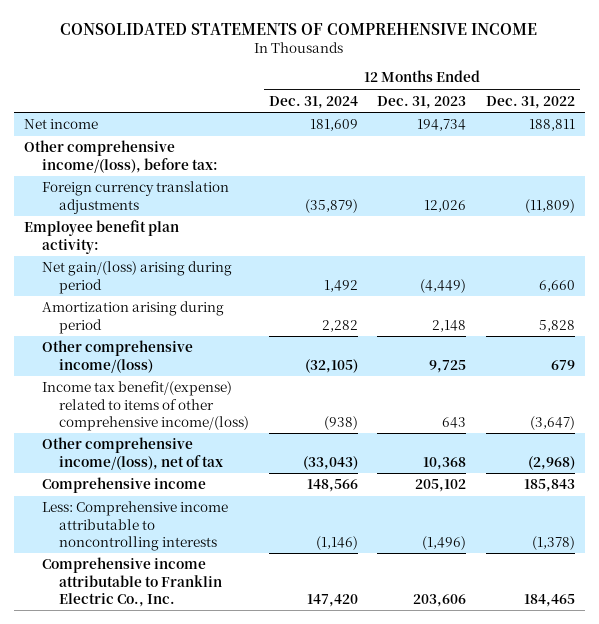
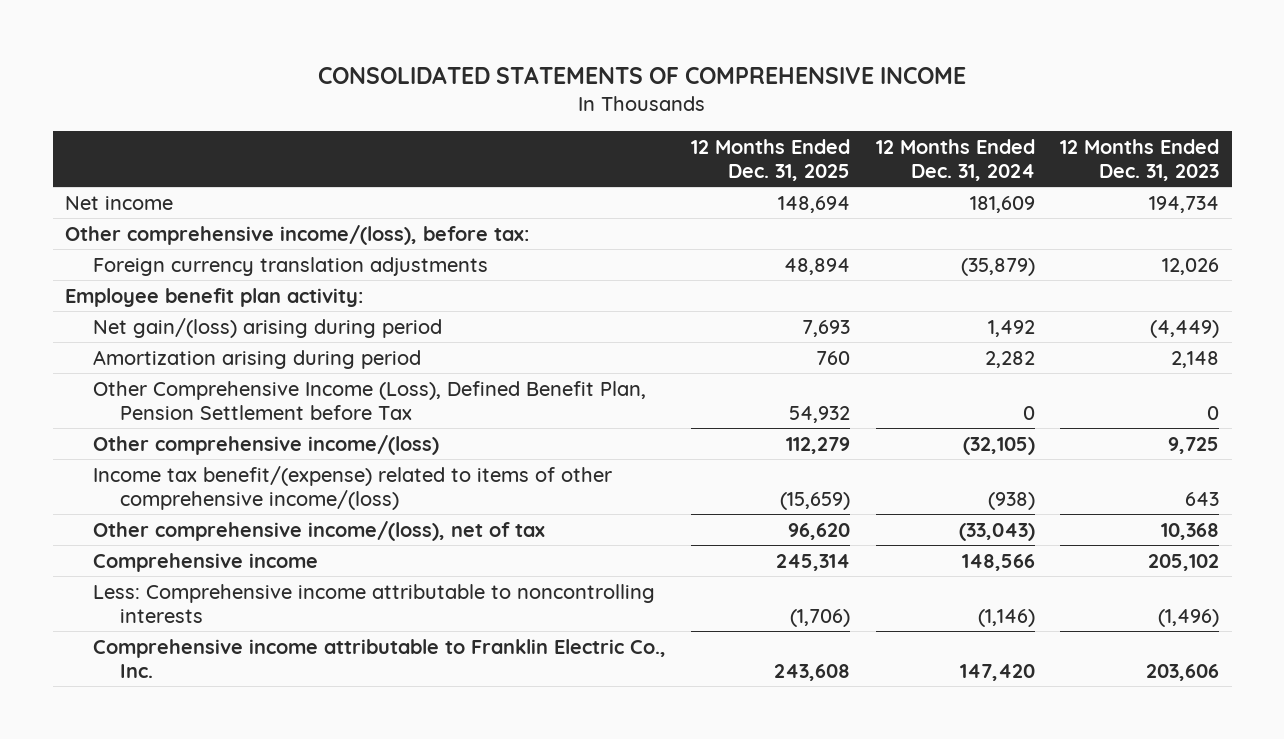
- | 12 Months Ended Dec. 31, 2024 | 12 Months Ended Dec. 31, 2023 | 12 Months Ended Dec. 31, 2022
+ | 12 Months Ended Dec. 31, 2025 | 12 Months Ended Dec. 31, 2024 | 12 Months Ended Dec. 31, 2023
+ Other Comprehensive Income (Loss), Defined Benefit Plan, Pension Settlement before Tax | 54,932 | 0 | 0

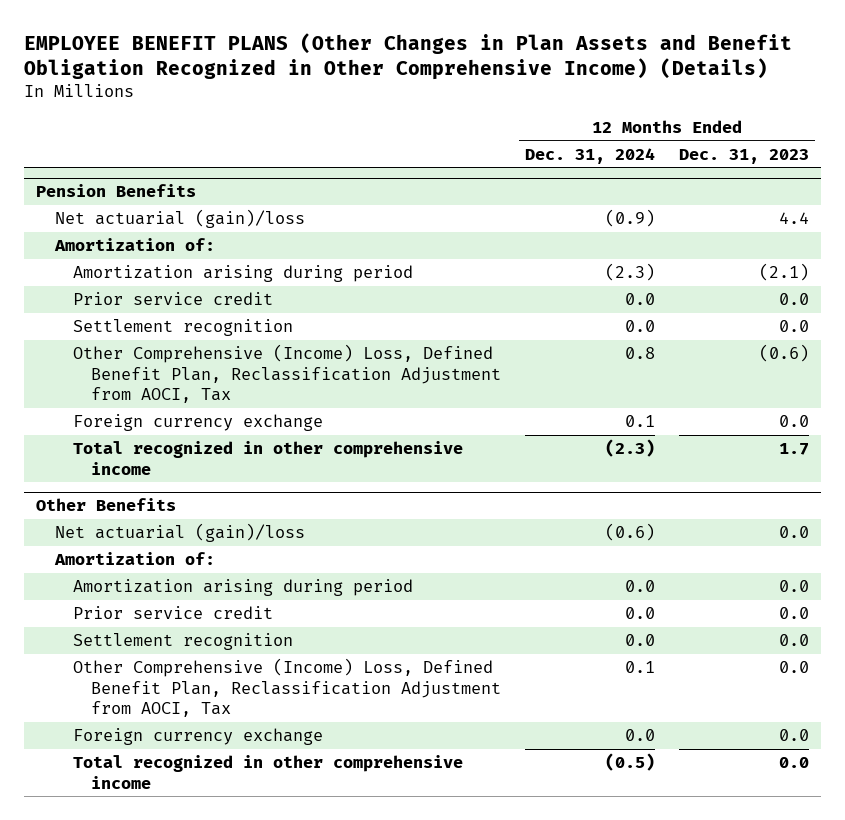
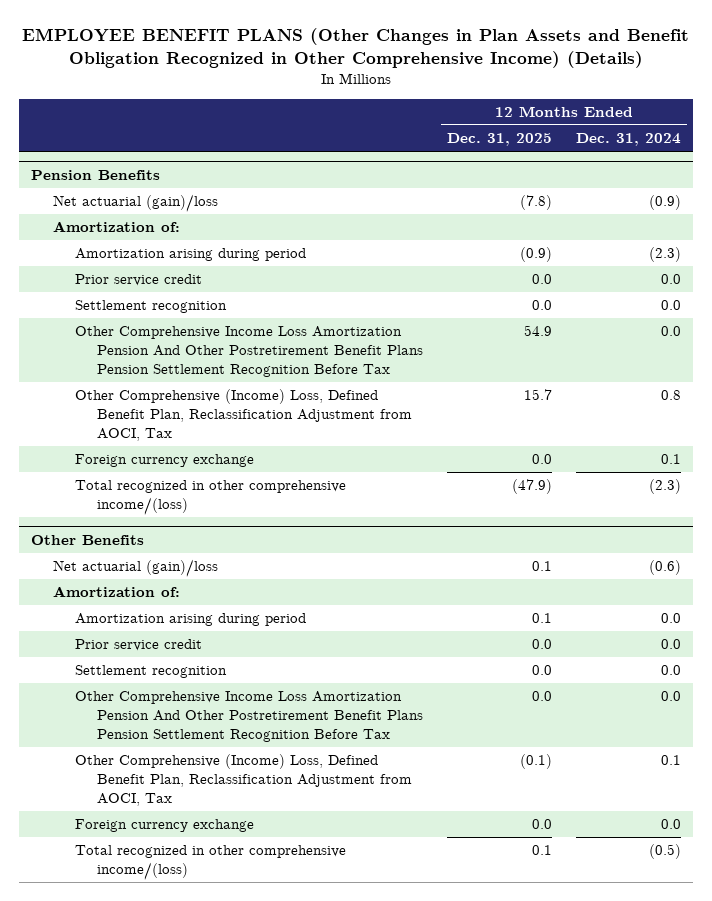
- | 12 Months Ended Dec. 31, 2024 | 12 Months Ended Dec. 31, 2023
+ | 12 Months Ended Dec. 31, 2025 | 12 Months Ended Dec. 31, 2024
@ Pension Benefits
+ Other Comprehensive Income Loss Amortization Pension And Other Postretirement Benefit Plans Pension Settlement Recognition Before Tax | 54.9 | 0.0
- Total recognized in other comprehensive income | (2.3) | 1.7
+ Total recognized in other comprehensive income/(loss) | (47.9) | (2.3)
@ Other Benefits
+ Other Comprehensive Income Loss Amortization Pension And Other Postretirement Benefit Plans Pension Settlement Recognition Before Tax | 0.0 | 0.0
- Total recognized in other comprehensive income | (0.5) | 0.0
+ Total recognized in other comprehensive income/(loss) | 0.1 | (0.5)

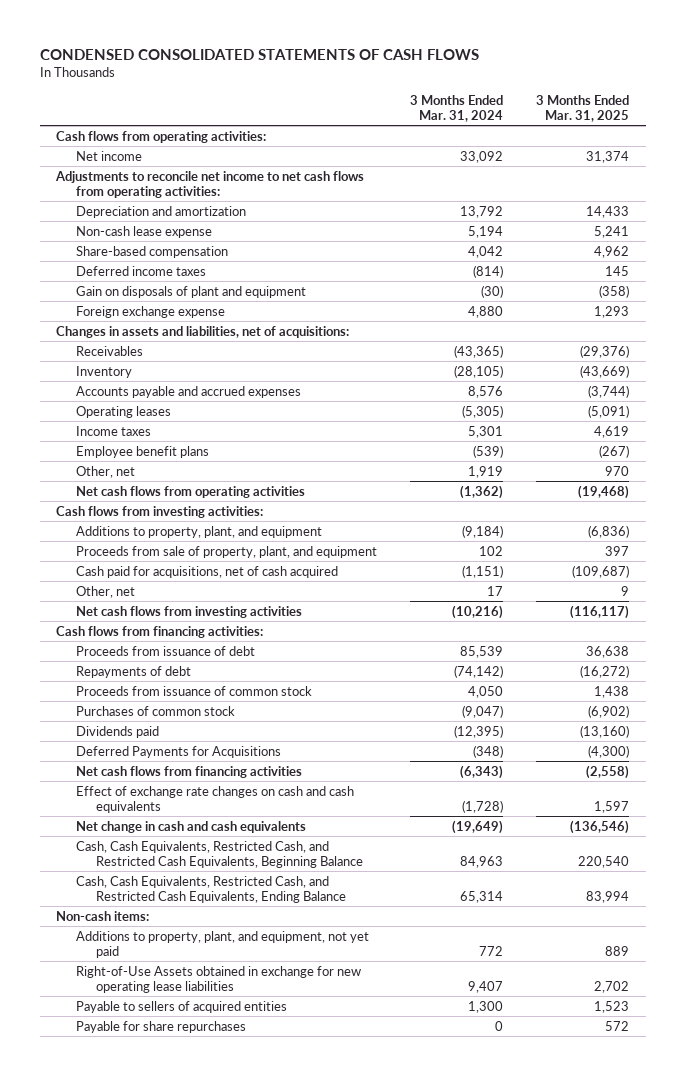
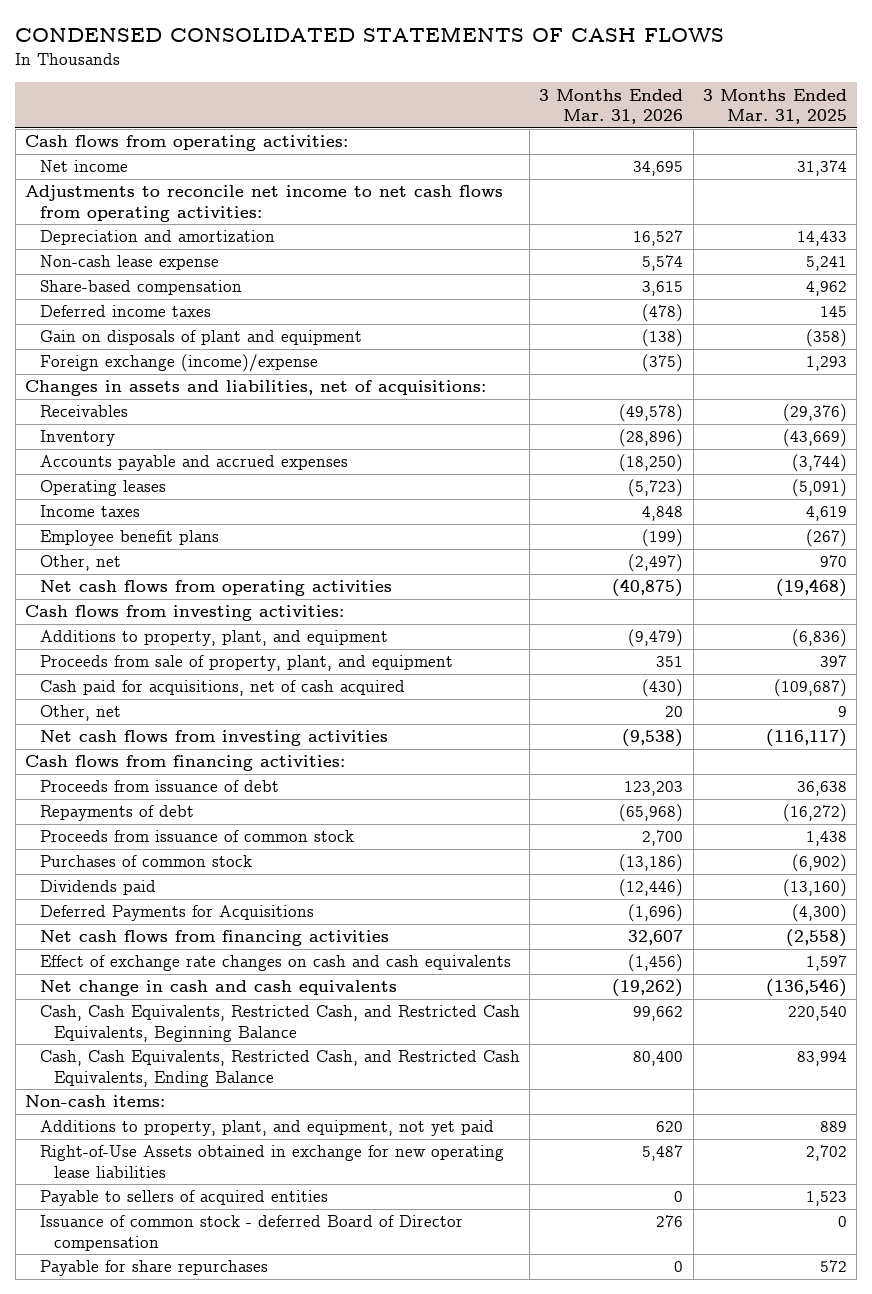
- | 3 Months Ended Mar. 31, 2024 | 3 Months Ended Mar. 31, 2025
+ | 3 Months Ended Mar. 31, 2026 | 3 Months Ended Mar. 31, 2025
- Foreign exchange expense | 4,880 | 1,293
+ Foreign exchange (income)/expense | (375) | 1,293
+ Issuance of common stock - deferred Board of Director compensation | 276 | 0

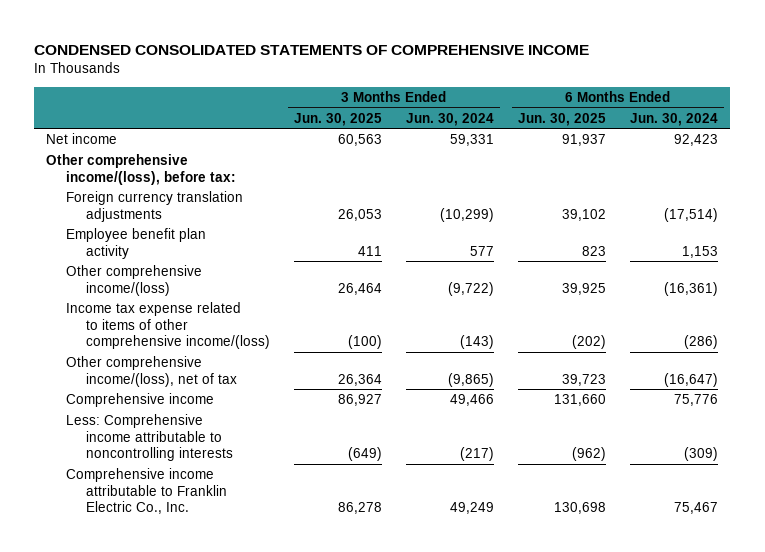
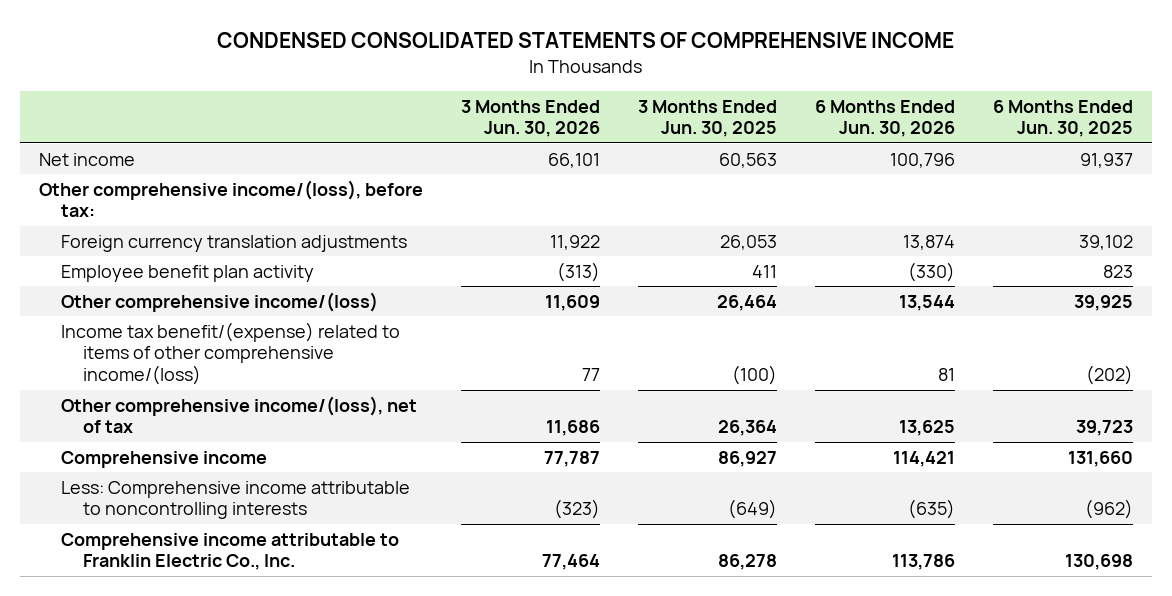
- | 3 Months Ended Jun. 30, 2025 | 3 Months Ended Jun. 30, 2024 | 6 Months Ended Jun. 30, 2025 | 6 Months Ended Jun. 30, 2024
+ | 3 Months Ended Jun. 30, 2026 | 3 Months Ended Jun. 30, 2025 | 6 Months Ended Jun. 30, 2026 | 6 Months Ended Jun. 30, 2025
- Income tax expense related to items of other comprehensive income/(loss) | (100) | (143) | (202) | (286)
+ Income tax benefit/(expense) related to items of other comprehensive income/(loss) | 77 | (100) | 81 | (202)

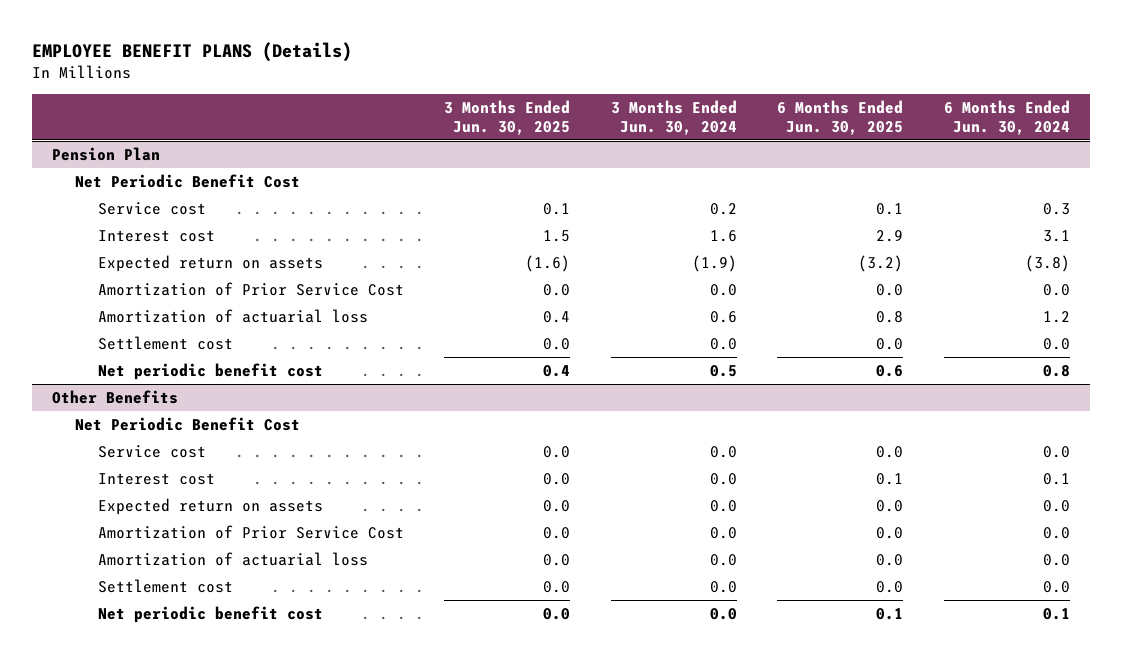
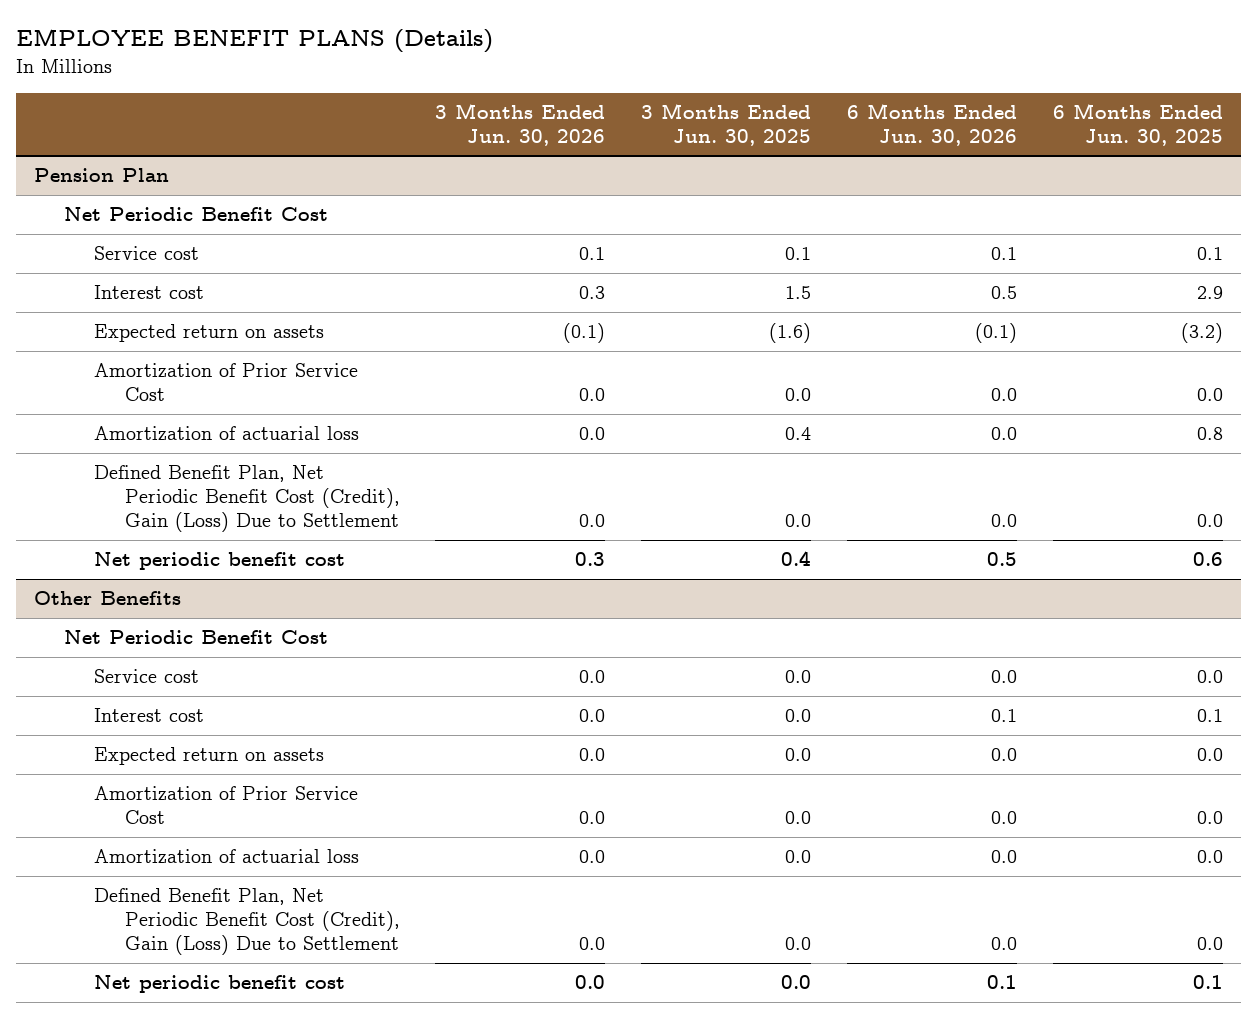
- | 3 Months Ended Jun. 30, 2025 | 3 Months Ended Jun. 30, 2024 | 6 Months Ended Jun. 30, 2025 | 6 Months Ended Jun. 30, 2024
+ | 3 Months Ended Jun. 30, 2026 | 3 Months Ended Jun. 30, 2025 | 6 Months Ended Jun. 30, 2026 | 6 Months Ended Jun. 30, 2025
@ Pension Plan
- Settlement cost | 0.0 | 0.0 | 0.0 | 0.0
+ Defined Benefit Plan, Net Periodic Benefit Cost (Credit), Gain (Loss) Due to Settlement | 0.0 | 0.0 | 0.0 | 0.0
@ Other Benefits
- Settlement cost | 0.0 | 0.0 | 0.0 | 0.0
+ Defined Benefit Plan, Net Periodic Benefit Cost (Credit), Gain (Loss) Due to Settlement | 0.0 | 0.0 | 0.0 | 0.0

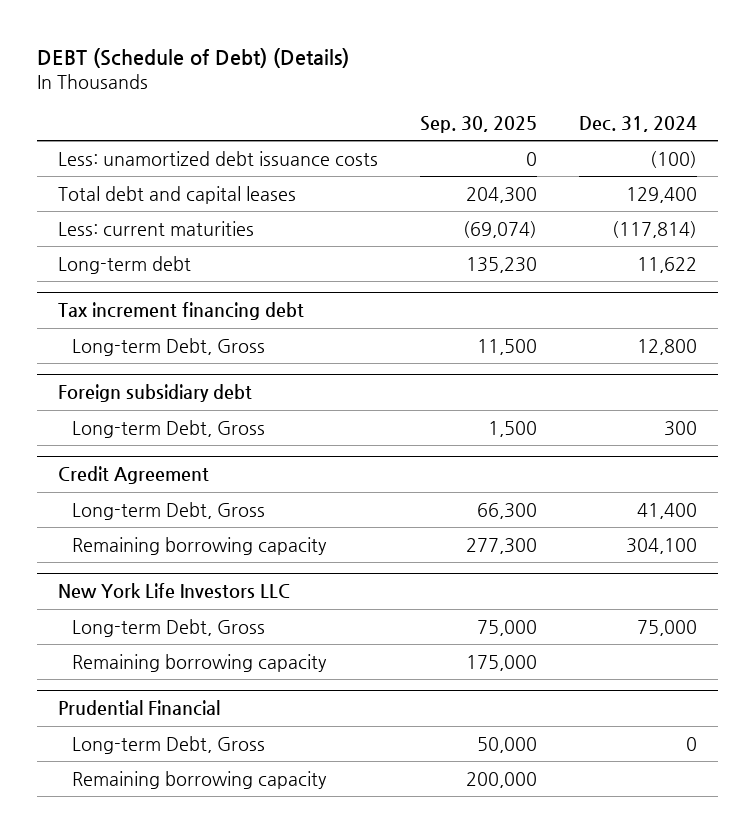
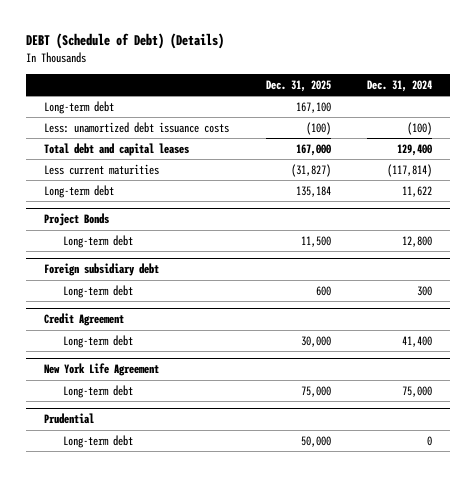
- | Sep. 30, 2025 | Dec. 31, 2024
+ | Dec. 31, 2025 | Dec. 31, 2024
+ Long-term debt | 167,100 |
- Less: current maturities | (69,074) | (117,814)
+ Less current maturities | (31,827) | (117,814)
- Tax increment financing debt
- Long-term Debt, Gross | 11,500 | 12,800
+ Project Bonds
+ Long-term debt | 11,500 | 12,800
@ Foreign subsidiary debt
- Long-term Debt, Gross | 1,500 | 300
+ Long-term debt | 600 | 300
@ Credit Agreement
- Long-term Debt, Gross | 66,300 | 41,400
- Remaining borrowing capacity | 277,300 | 304,100
- New York Life Investors LLC
- Long-term Debt, Gross | 75,000 | 75,000
- Remaining borrowing capacity | 175,000 |
- Prudential Financial
- Long-term Debt, Gross | 50,000 | 0
- Remaining borrowing capacity | 200,000 |
@ Credit Agreement
+ Long-term debt | 30,000 | 41,400
+ New York Life Agreement
+ Long-term debt | 75,000 | 75,000
+ Prudential
+ Long-term debt | 50,000 | 0

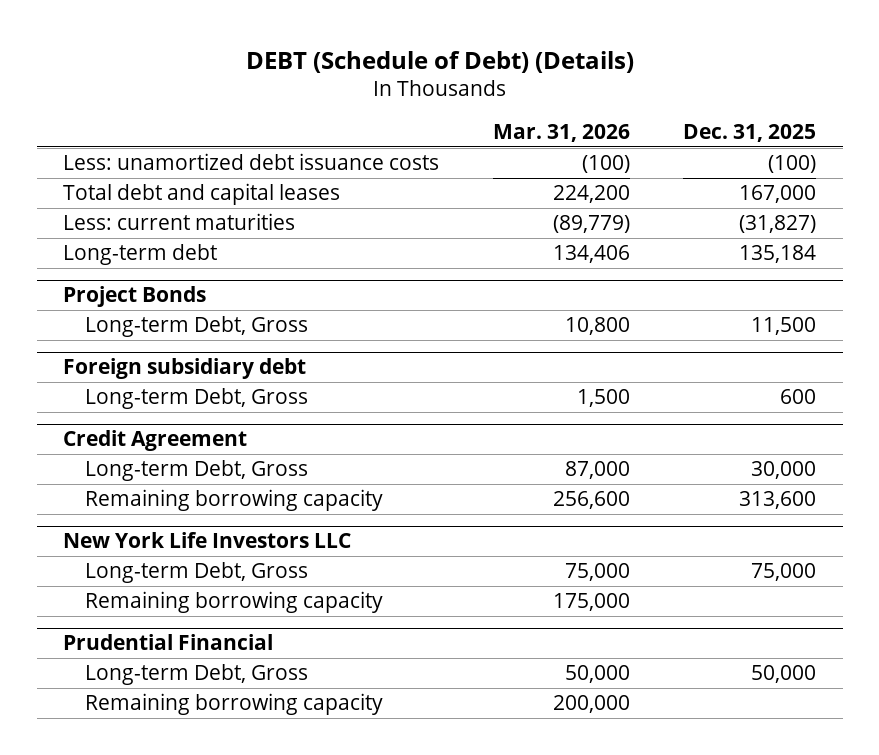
- | Dec. 31, 2025 | Dec. 31, 2024
+ | Mar. 31, 2026 | Dec. 31, 2025
- Long-term debt | 167,100 |
- Less current maturities | (31,827) | (117,814)
+ Less: current maturities | (89,779) | (31,827)
@ Project Bonds
- Long-term debt | 11,500 | 12,800
+ Long-term Debt, Gross | 10,800 | 11,500
@ Foreign subsidiary debt
- Long-term debt | 600 | 300
+ Long-term Debt, Gross | 1,500 | 600
@ Credit Agreement
- Long-term debt | 30,000 | 41,400
- New York Life Agreement
- Long-term debt | 75,000 | 75,000
- Prudential
- Long-term debt | 50,000 | 0
@ Credit Agreement
+ Long-term Debt, Gross | 87,000 | 30,000
+ Remaining borrowing capacity | 256,600 | 313,600
+ New York Life Investors LLC
+ Long-term Debt, Gross | 75,000 | 75,000
+ Remaining borrowing capacity | 175,000 |
+ Prudential Financial
+ Long-term Debt, Gross | 50,000 | 50,000
+ Remaining borrowing capacity | 200,000 |

